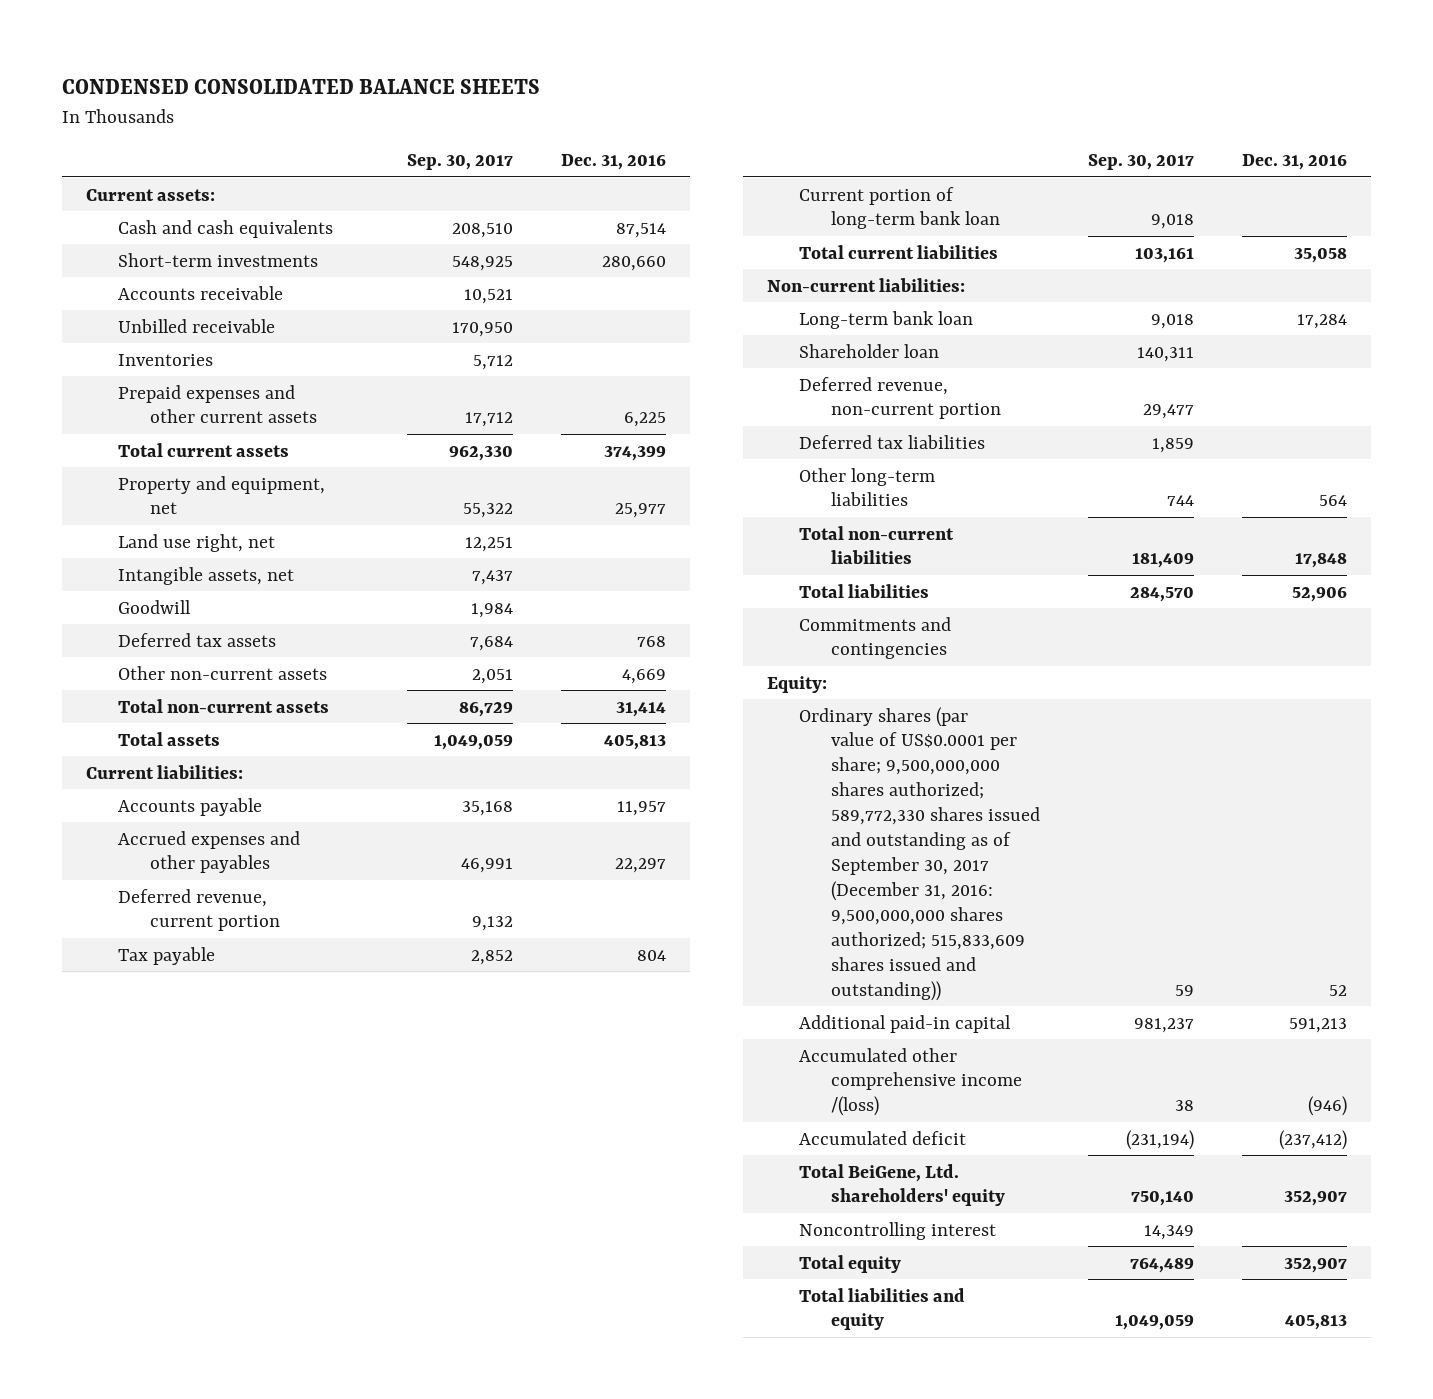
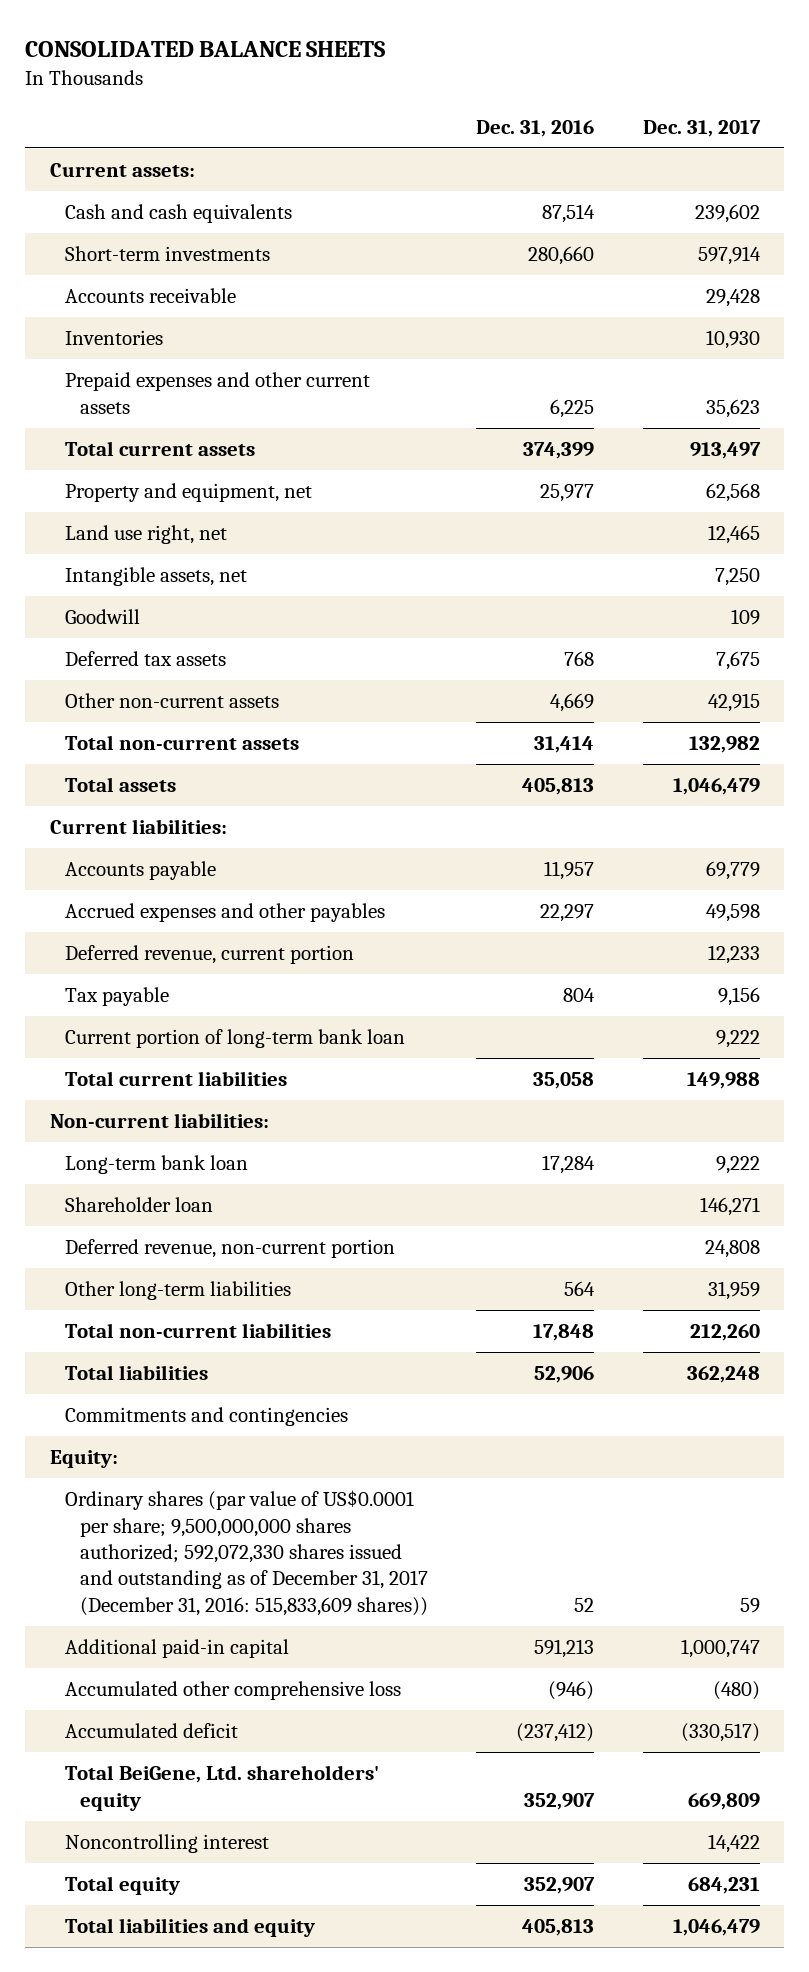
- CONDENSED CONSOLIDATED BALANCE SHEETS
+ CONSOLIDATED BALANCE SHEETS
- | Sep. 30, 2017 | Dec. 31, 2016
+ | Dec. 31, 2016 | Dec. 31, 2017
- Unbilled receivable | 170,950 |
- Deferred tax liabilities | 1,859 |
- Ordinary shares (par value of US$0.0001 per share; 9,500,000,000 shares authorized; 589,772,330 shares issued and outstanding as of September 30, 2017 (December 31, 2016: 9,500,000,000 shares authorized; 515,833,609 shares issued and outstanding)) | 59 | 52
+ Ordinary shares (par value of US$0.0001 per share; 9,500,000,000 shares authorized; 592,072,330 shares issued and outstanding as of December 31, 2017 (December 31, 2016: 515,833,609 shares)) | 52 | 59
- Accumulated other comprehensive income /(loss) | 38 | (946)
+ Accumulated other comprehensive loss | (946) | (480)

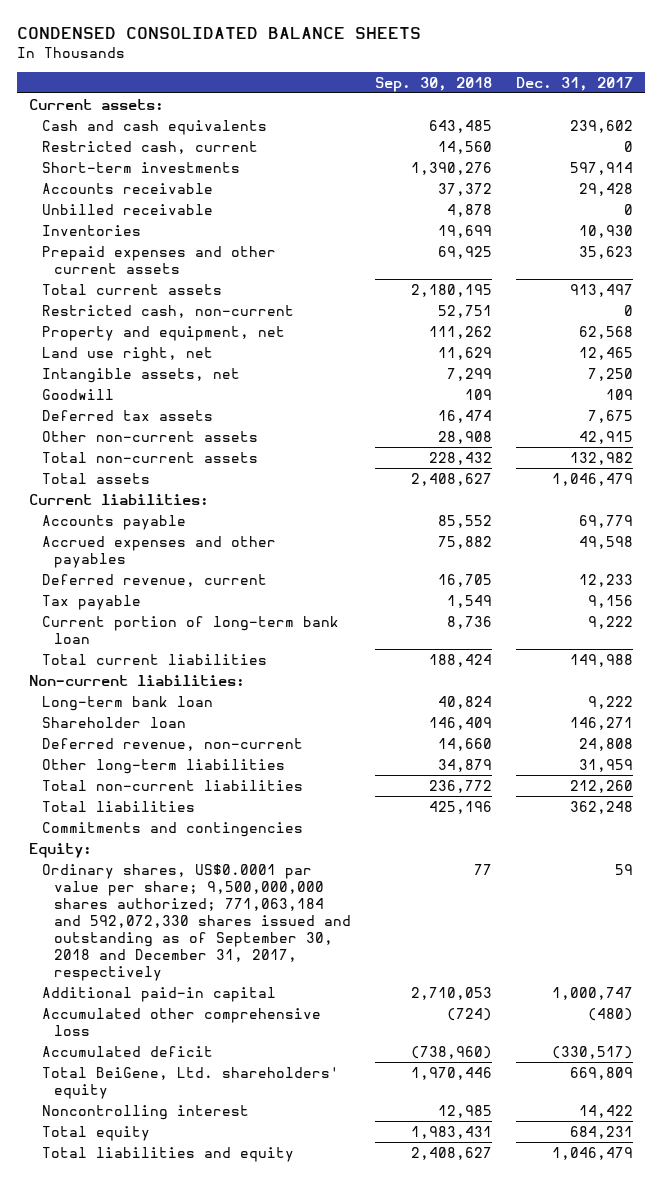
- CONSOLIDATED BALANCE SHEETS
+ CONDENSED CONSOLIDATED BALANCE SHEETS
- | Dec. 31, 2016 | Dec. 31, 2017
+ | Sep. 30, 2018 | Dec. 31, 2017
+ Restricted cash, current | 14,560 | 0
+ Unbilled receivable | 4,878 | 0
+ Restricted cash, non-current | 52,751 | 0
- Deferred revenue, current portion | | 12,233
+ Deferred revenue, current | 16,705 | 12,233
- Deferred revenue, non-current portion | | 24,808
+ Deferred revenue, non-current | 14,660 | 24,808
- Ordinary shares (par value of US$0.0001 per share; 9,500,000,000 shares authorized; 592,072,330 shares issued and outstanding as of December 31, 2017 (December 31, 2016: 515,833,609 shares)) | 52 | 59
+ Ordinary shares, US$0.0001 par value per share; 9,500,000,000 shares authorized; 771,063,184 and 592,072,330 shares issued and outstanding as of September 30, 2018 and December 31, 2017, respectively | 77 | 59

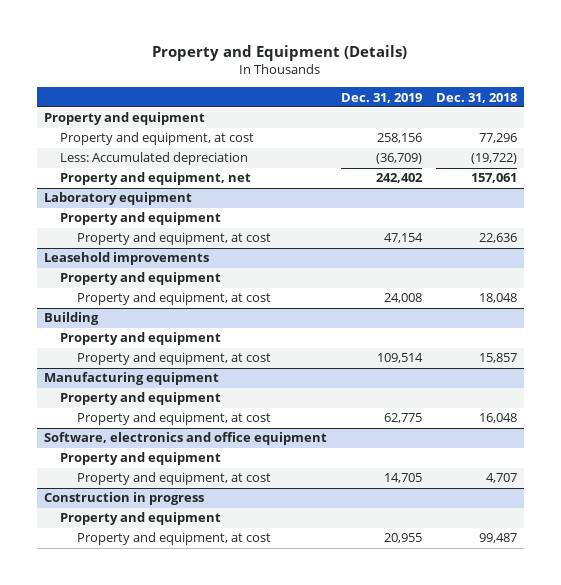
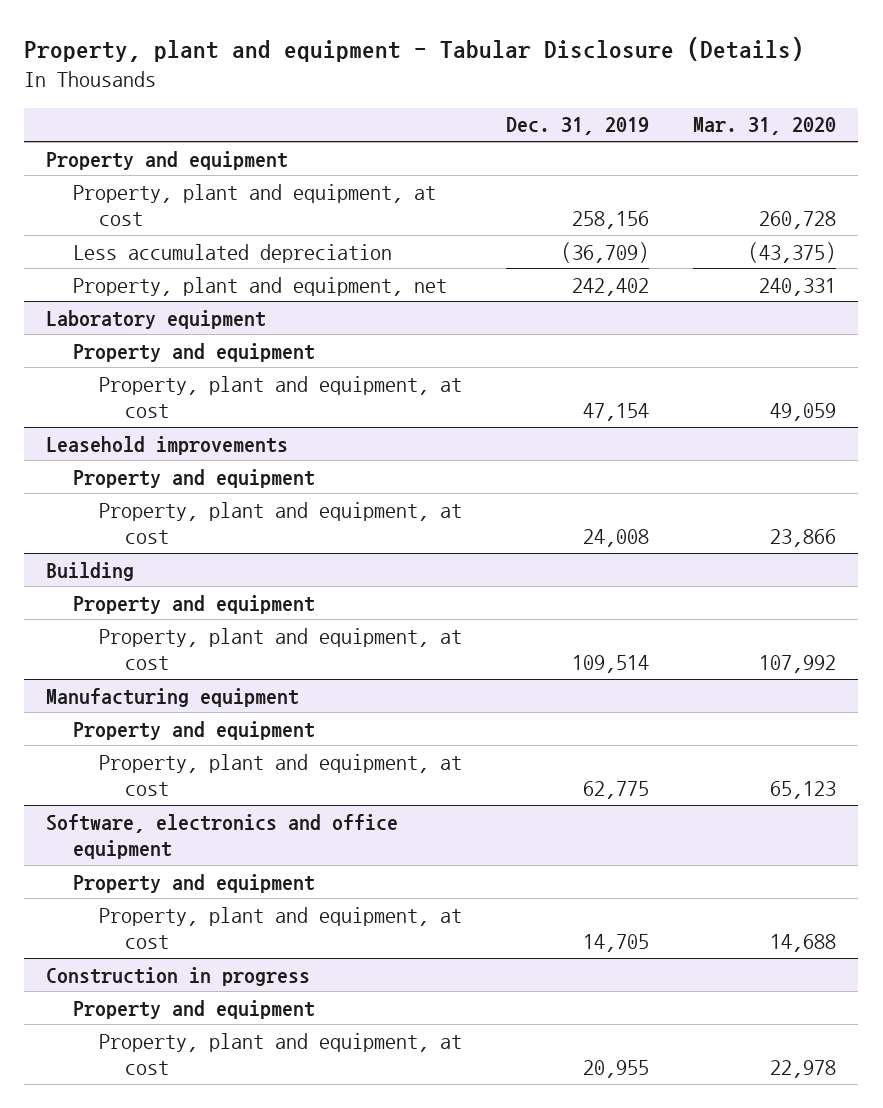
- Property and Equipment (Details)
+ Property, plant and equipment - Tabular Disclosure (Details)
- | Dec. 31, 2019 | Dec. 31, 2018
+ | Dec. 31, 2019 | Mar. 31, 2020
- Property and equipment, at cost | 258,156 | 77,296
- Less: Accumulated depreciation | (36,709) | (19,722)
- Property and equipment, net | 242,402 | 157,061
+ Property, plant and equipment, at cost | 258,156 | 260,728
+ Less accumulated depreciation | (36,709) | (43,375)
+ Property, plant and equipment, net | 242,402 | 240,331
@ Laboratory equipment
- Property and equipment, at cost | 47,154 | 22,636
+ Property, plant and equipment, at cost | 47,154 | 49,059
@ Leasehold improvements
- Property and equipment, at cost | 24,008 | 18,048
+ Property, plant and equipment, at cost | 24,008 | 23,866
@ Building
- Property and equipment, at cost | 109,514 | 15,857
+ Property, plant and equipment, at cost | 109,514 | 107,992
@ Manufacturing equipment
- Property and equipment, at cost | 62,775 | 16,048
+ Property, plant and equipment, at cost | 62,775 | 65,123
@ Software, electronics and office equipment
- Property and equipment, at cost | 14,705 | 4,707
+ Property, plant and equipment, at cost | 14,705 | 14,688
@ Construction in progress
- Property and equipment, at cost | 20,955 | 99,487
+ Property, plant and equipment, at cost | 20,955 | 22,978

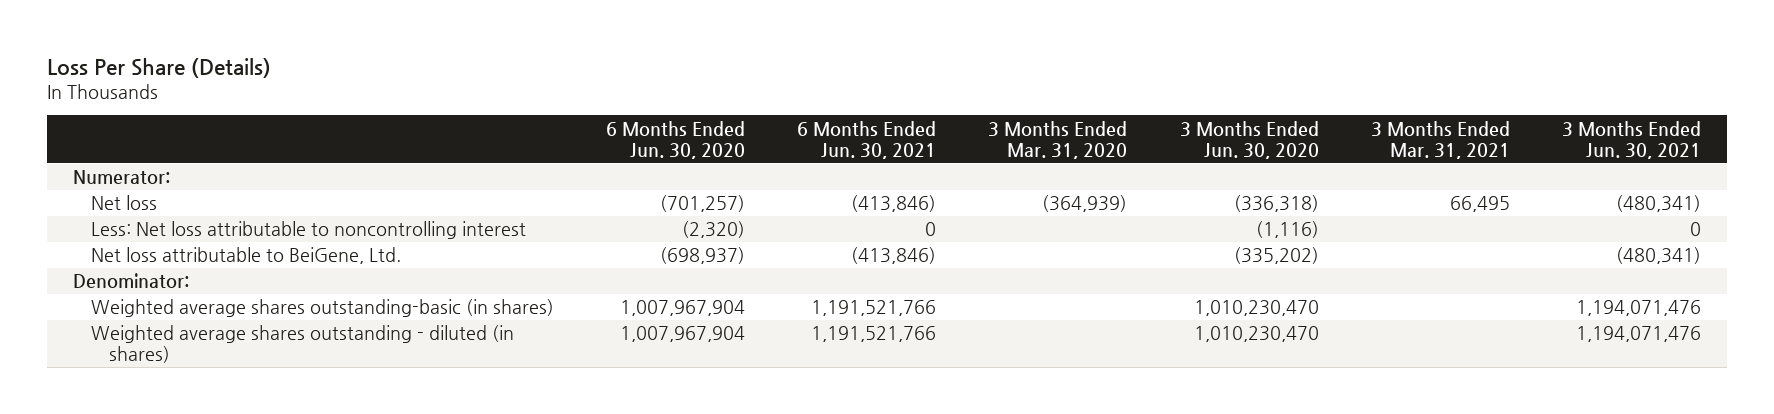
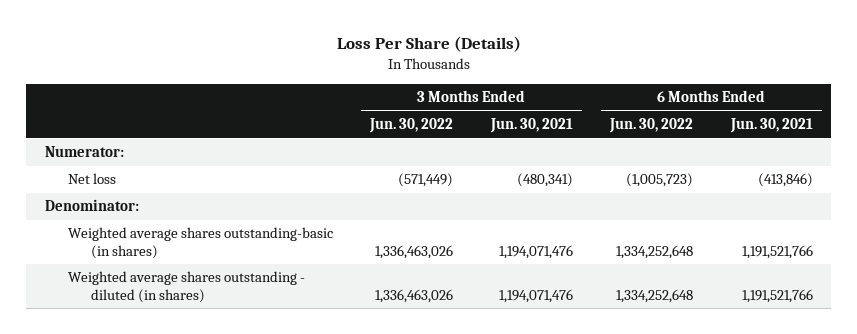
- | 6 Months Ended Jun. 30, 2020 | 6 Months Ended Jun. 30, 2021 | 3 Months Ended Mar. 31, 2020 | 3 Months Ended Jun. 30, 2020 | 3 Months Ended Mar. 31, 2021 | 3 Months Ended Jun. 30, 2021
+ | 3 Months Ended Jun. 30, 2022 | 3 Months Ended Jun. 30, 2021 | 6 Months Ended Jun. 30, 2022 | 6 Months Ended Jun. 30, 2021
- Less: Net loss attributable to noncontrolling interest | (2,320) | 0 | | (1,116) | | 0
- Net loss attributable to BeiGene, Ltd. | (698,937) | (413,846) | | (335,202) | | (480,341)

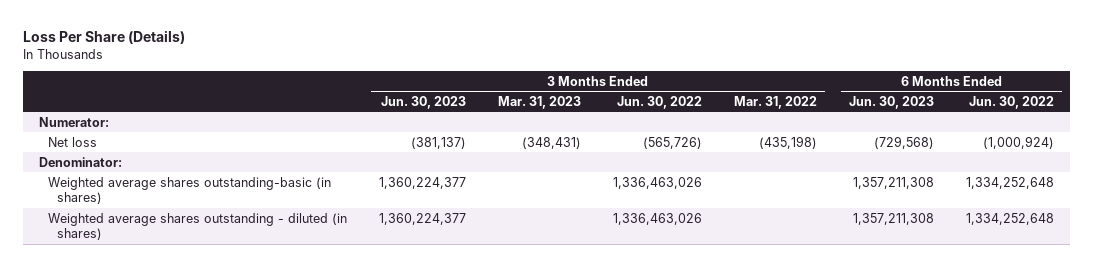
- | 3 Months Ended Jun. 30, 2022 | 3 Months Ended Jun. 30, 2021 | 6 Months Ended Jun. 30, 2022 | 6 Months Ended Jun. 30, 2021
+ | 3 Months Ended Jun. 30, 2023 | 3 Months Ended Mar. 31, 2023 | 3 Months Ended Jun. 30, 2022 | 3 Months Ended Mar. 31, 2022 | 6 Months Ended Jun. 30, 2023 | 6 Months Ended Jun. 30, 2022
- Net loss | (571,449) | (480,341) | (1,005,723) | (413,846)
+ Net loss | (381,137) | (348,431) | (565,726) | (435,198) | (729,568) | (1,000,924)

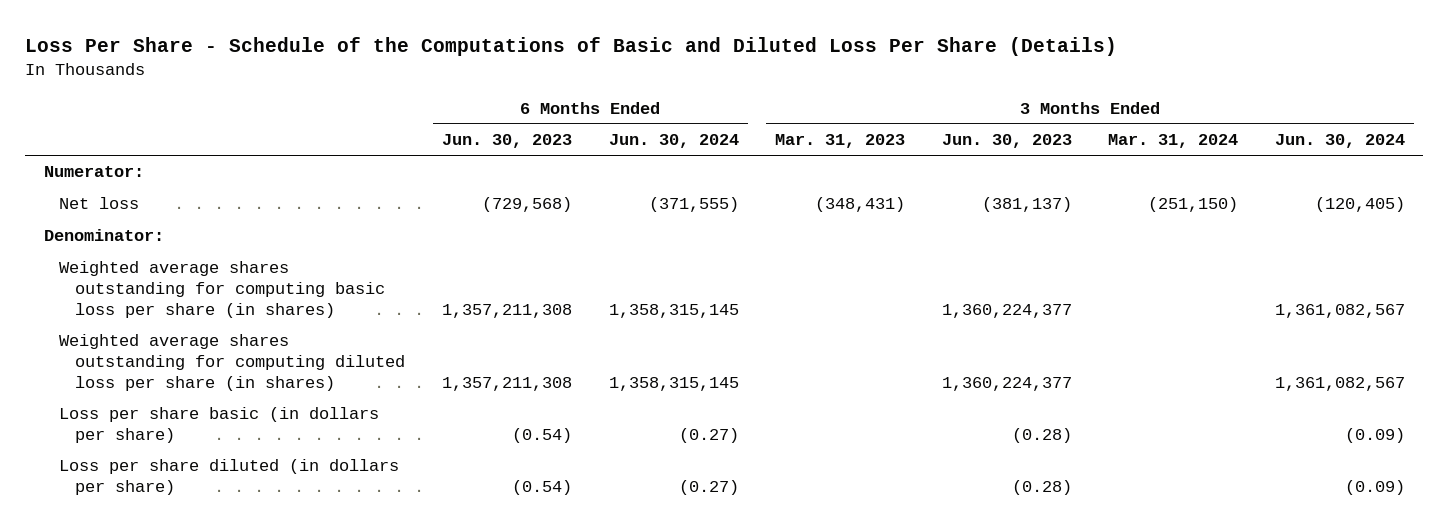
- Loss Per Share (Details)
+ Loss Per Share - Schedule of the Computations of Basic and Diluted Loss Per Share (Details)
- | 3 Months Ended Jun. 30, 2023 | 3 Months Ended Mar. 31, 2023 | 3 Months Ended Jun. 30, 2022 | 3 Months Ended Mar. 31, 2022 | 6 Months Ended Jun. 30, 2023 | 6 Months Ended Jun. 30, 2022
+ | 6 Months Ended Jun. 30, 2023 | 6 Months Ended Jun. 30, 2024 | 3 Months Ended Mar. 31, 2023 | 3 Months Ended Jun. 30, 2023 | 3 Months Ended Mar. 31, 2024 | 3 Months Ended Jun. 30, 2024
- Weighted average shares outstanding-basic (in shares) | 1,360,224,377 | | 1,336,463,026 | | 1,357,211,308 | 1,334,252,648
- Weighted average shares outstanding - diluted (in shares) | 1,360,224,377 | | 1,336,463,026 | | 1,357,211,308 | 1,334,252,648
+ Weighted average shares outstanding for computing basic loss per share (in shares) | 1,357,211,308 | 1,358,315,145 | | 1,360,224,377 | | 1,361,082,567
+ Weighted average shares outstanding for computing diluted loss per share (in shares) | 1,357,211,308 | 1,358,315,145 | | 1,360,224,377 | | 1,361,082,567
+ Loss per share basic (in dollars per share) | (0.54) | (0.27) | | (0.28) | | (0.09)
+ Loss per share diluted (in dollars per share) | (0.54) | (0.27) | | (0.28) | | (0.09)

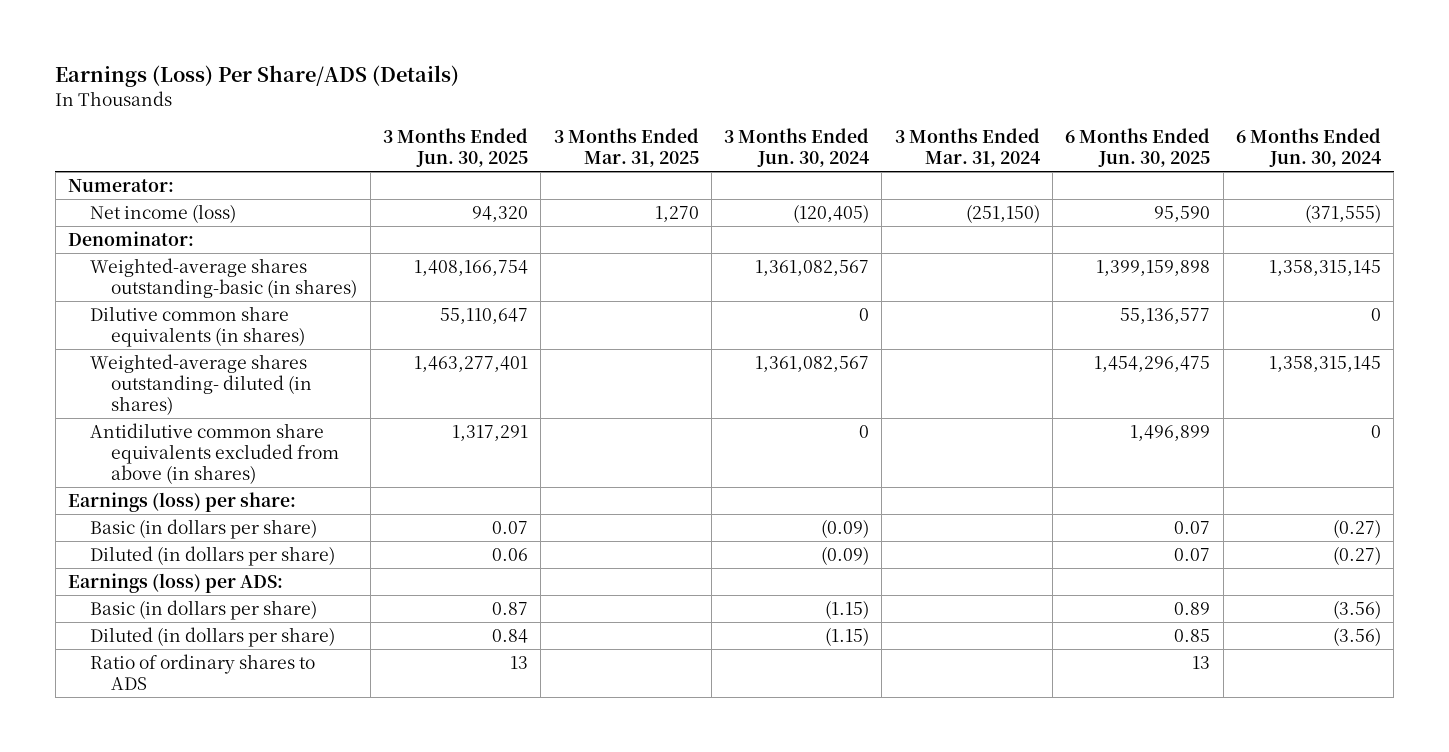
- Loss Per Share - Schedule of the Computations of Basic and Diluted Loss Per Share (Details)
+ Earnings (Loss) Per Share/ADS (Details)
- | 6 Months Ended Jun. 30, 2023 | 6 Months Ended Jun. 30, 2024 | 3 Months Ended Mar. 31, 2023 | 3 Months Ended Jun. 30, 2023 | 3 Months Ended Mar. 31, 2024 | 3 Months Ended Jun. 30, 2024
+ | 3 Months Ended Jun. 30, 2025 | 3 Months Ended Mar. 31, 2025 | 3 Months Ended Jun. 30, 2024 | 3 Months Ended Mar. 31, 2024 | 6 Months Ended Jun. 30, 2025 | 6 Months Ended Jun. 30, 2024
- Net loss | (729,568) | (371,555) | (348,431) | (381,137) | (251,150) | (120,405)
+ Net income (loss) | 94,320 | 1,270 | (120,405) | (251,150) | 95,590 | (371,555)
- Weighted average shares outstanding for computing basic loss per share (in shares) | 1,357,211,308 | 1,358,315,145 | | 1,360,224,377 | | 1,361,082,567
- Weighted average shares outstanding for computing diluted loss per share (in shares) | 1,357,211,308 | 1,358,315,145 | | 1,360,224,377 | | 1,361,082,567
- Loss per share basic (in dollars per share) | (0.54) | (0.27) | | (0.28) | | (0.09)
- Loss per share diluted (in dollars per share) | (0.54) | (0.27) | | (0.28) | | (0.09)
+ Weighted-average shares outstanding-basic (in shares) | 1,408,166,754 | | 1,361,082,567 | | 1,399,159,898 | 1,358,315,145
+ Dilutive common share equivalents (in shares) | 55,110,647 | | 0 | | 55,136,577 | 0
+ Weighted-average shares outstanding- diluted (in shares) | 1,463,277,401 | | 1,361,082,567 | | 1,454,296,475 | 1,358,315,145
+ Antidilutive common share equivalents excluded from above (in shares) | 1,317,291 | | 0 | | 1,496,899 | 0
+ Earnings (loss) per share:
+ Basic (in dollars per share) | 0.07 | | (0.09) | | 0.07 | (0.27)
+ Diluted (in dollars per share) | 0.06 | | (0.09) | | 0.07 | (0.27)
+ Earnings (loss) per ADS:
+ Basic (in dollars per share) | 0.87 | | (1.15) | | 0.89 | (3.56)
+ Diluted (in dollars per share) | 0.84 | | (1.15) | | 0.85 | (3.56)
+ Ratio of ordinary shares to ADS | 13 | | | | 13 |

